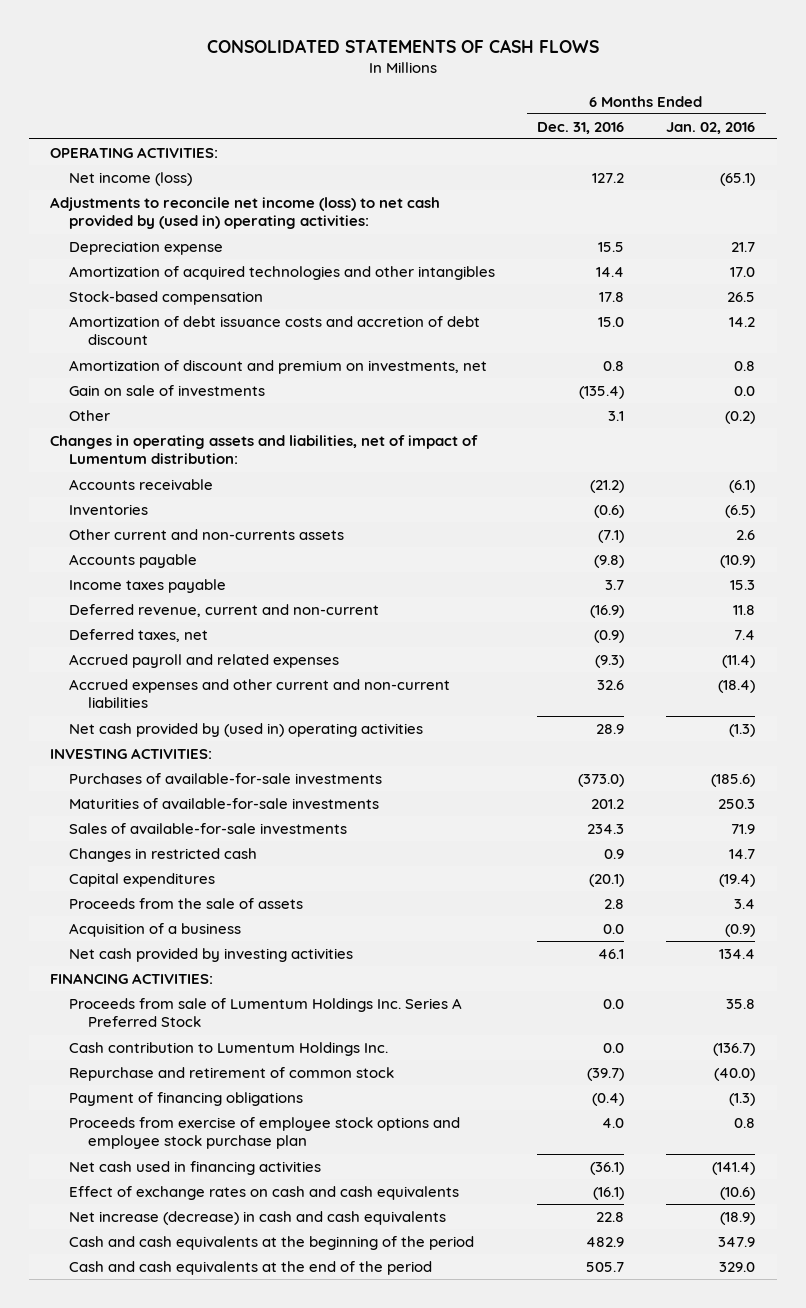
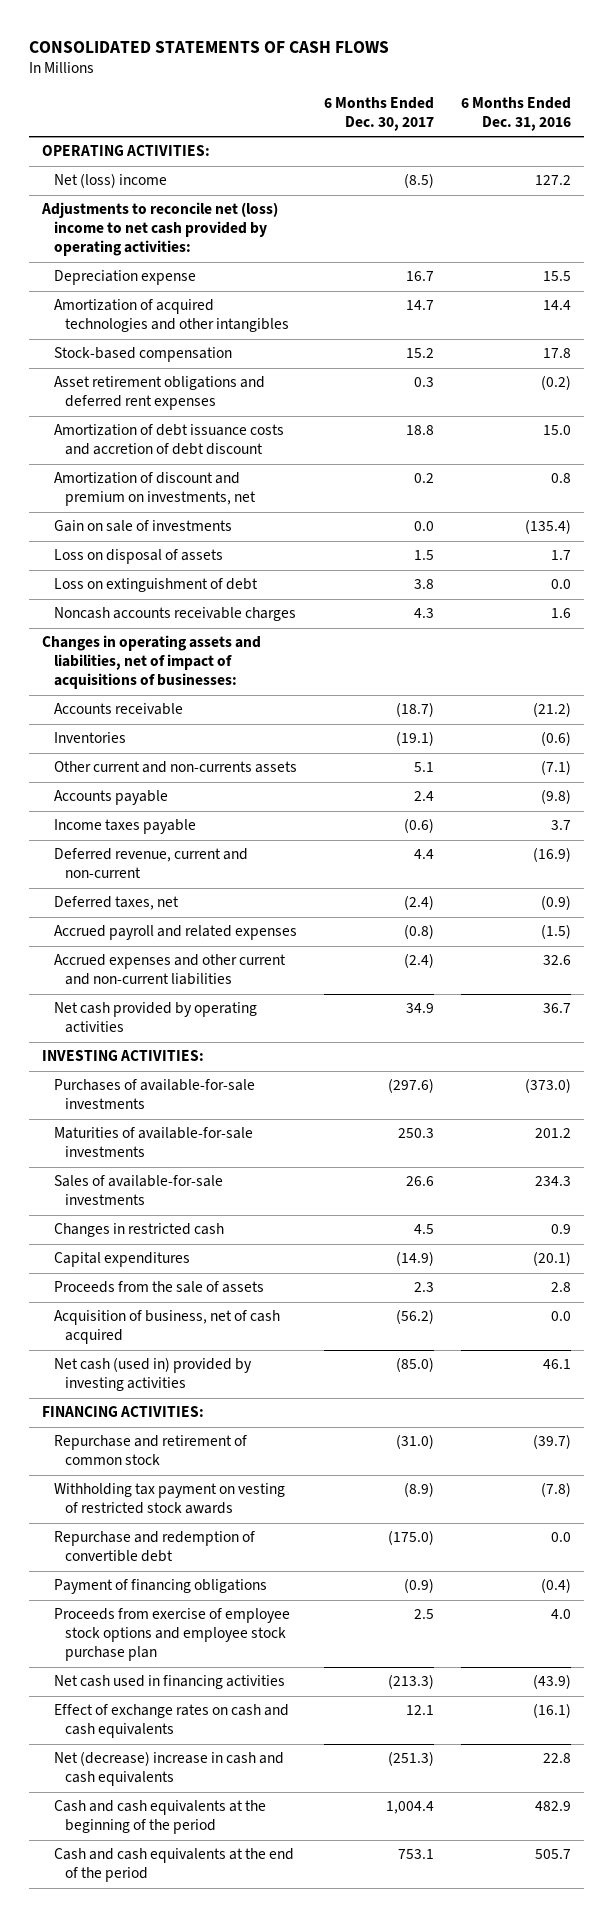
- | 6 Months Ended Dec. 31, 2016 | 6 Months Ended Jan. 02, 2016
+ | 6 Months Ended Dec. 30, 2017 | 6 Months Ended Dec. 31, 2016
- Net income (loss) | 127.2 | (65.1)
- Adjustments to reconcile net income (loss) to net cash provided by (used in) operating activities:
+ Net (loss) income | (8.5) | 127.2
+ Adjustments to reconcile net (loss) income to net cash provided by operating activities:
+ Asset retirement obligations and deferred rent expenses | 0.3 | (0.2)
- Other | 3.1 | (0.2)
- Changes in operating assets and liabilities, net of impact of Lumentum distribution:
+ Loss on disposal of assets | 1.5 | 1.7
+ Loss on extinguishment of debt | 3.8 | 0.0
+ Noncash accounts receivable charges | 4.3 | 1.6
+ Changes in operating assets and liabilities, net of impact of acquisitions of businesses:
- Accrued payroll and related expenses | (9.3) | (11.4)
+ Accrued payroll and related expenses | (0.8) | (1.5)
- Net cash provided by (used in) operating activities | 28.9 | (1.3)
+ Net cash provided by operating activities | 34.9 | 36.7
- Acquisition of a business | 0.0 | (0.9)
- Net cash provided by investing activities | 46.1 | 134.4
+ Acquisition of business, net of cash acquired | (56.2) | 0.0
+ Net cash (used in) provided by investing activities | (85.0) | 46.1
- Proceeds from sale of Lumentum Holdings Inc. Series A Preferred Stock | 0.0 | 35.8
- Cash contribution to Lumentum Holdings Inc. | 0.0 | (136.7)
+ Withholding tax payment on vesting of restricted stock awards | (8.9) | (7.8)
+ Repurchase and redemption of convertible debt | (175.0) | 0.0
- Net cash used in financing activities | (36.1) | (141.4)
+ Net cash used in financing activities | (213.3) | (43.9)
- Net increase (decrease) in cash and cash equivalents | 22.8 | (18.9)
+ Net (decrease) increase in cash and cash equivalents | (251.3) | 22.8

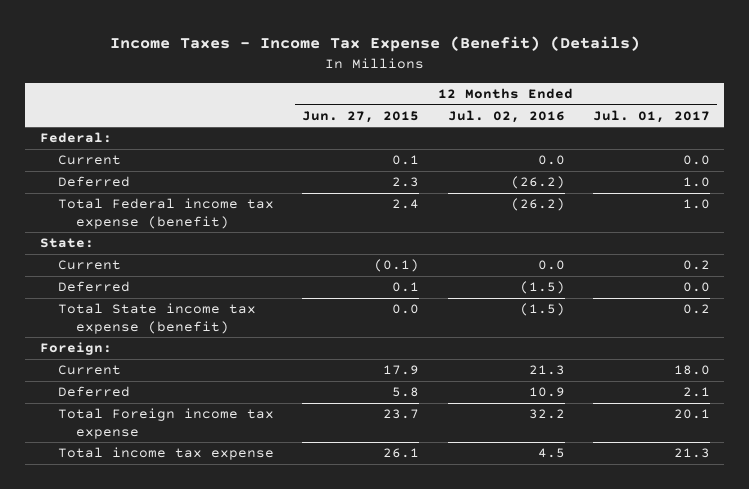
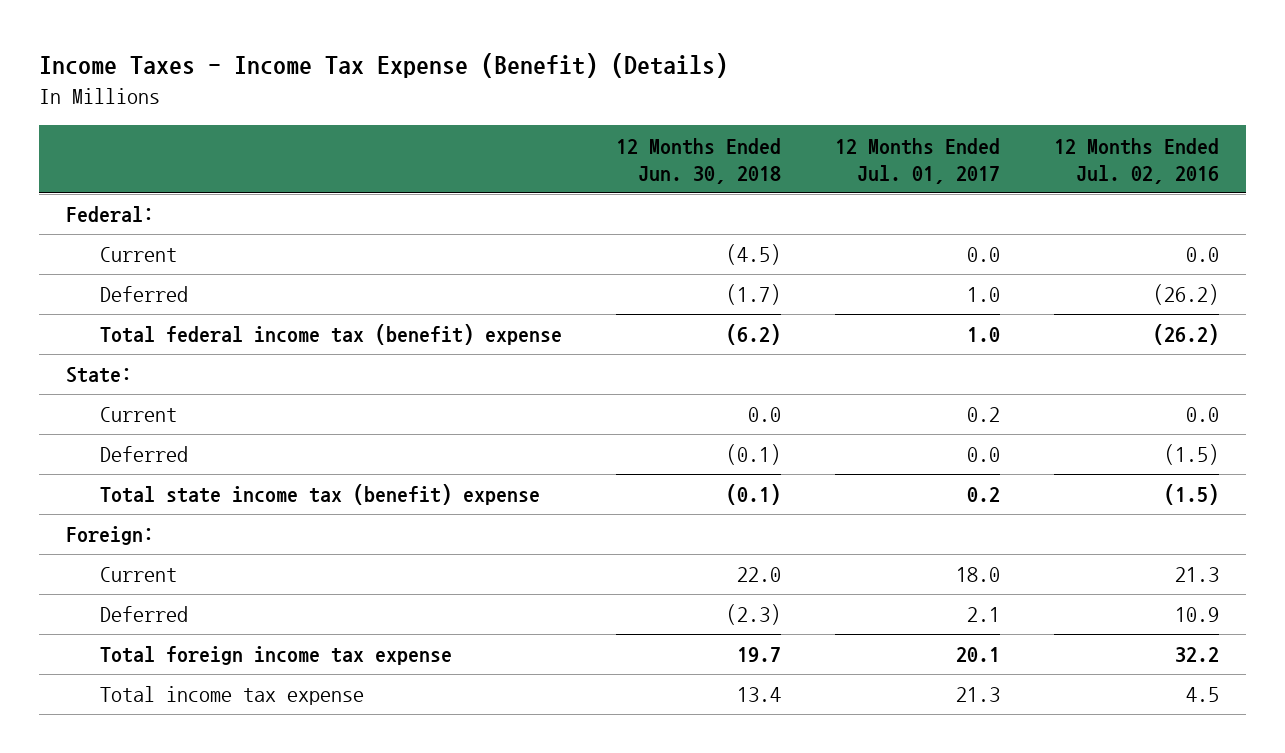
- | 12 Months Ended Jun. 27, 2015 | 12 Months Ended Jul. 02, 2016 | 12 Months Ended Jul. 01, 2017
+ | 12 Months Ended Jun. 30, 2018 | 12 Months Ended Jul. 01, 2017 | 12 Months Ended Jul. 02, 2016
- Total Federal income tax expense (benefit) | 2.4 | (26.2) | 1.0
+ Total federal income tax (benefit) expense | (6.2) | 1.0 | (26.2)
- Total State income tax expense (benefit) | 0.0 | (1.5) | 0.2
+ Total state income tax (benefit) expense | (0.1) | 0.2 | (1.5)
- Total Foreign income tax expense | 23.7 | 32.2 | 20.1
+ Total foreign income tax expense | 19.7 | 20.1 | 32.2

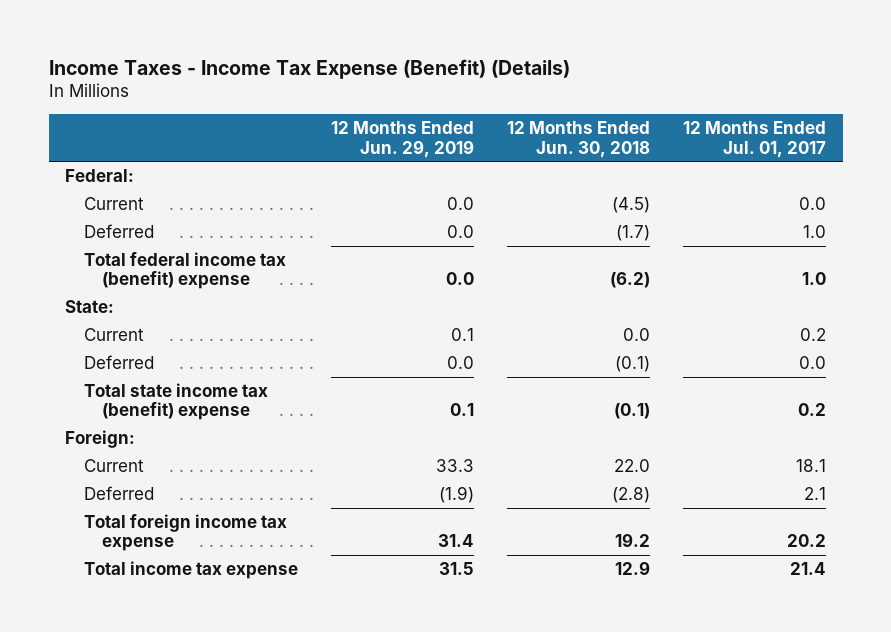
- | 12 Months Ended Jun. 30, 2018 | 12 Months Ended Jul. 01, 2017 | 12 Months Ended Jul. 02, 2016
+ | 12 Months Ended Jun. 29, 2019 | 12 Months Ended Jun. 30, 2018 | 12 Months Ended Jul. 01, 2017
- Current | 22.0 | 18.0 | 21.3
- Deferred | (2.3) | 2.1 | 10.9
- Total foreign income tax expense | 19.7 | 20.1 | 32.2
- Total income tax expense | 13.4 | 21.3 | 4.5
+ Current | 33.3 | 22.0 | 18.1
+ Deferred | (1.9) | (2.8) | 2.1
+ Total foreign income tax expense | 31.4 | 19.2 | 20.2
+ Total income tax expense | 31.5 | 12.9 | 21.4

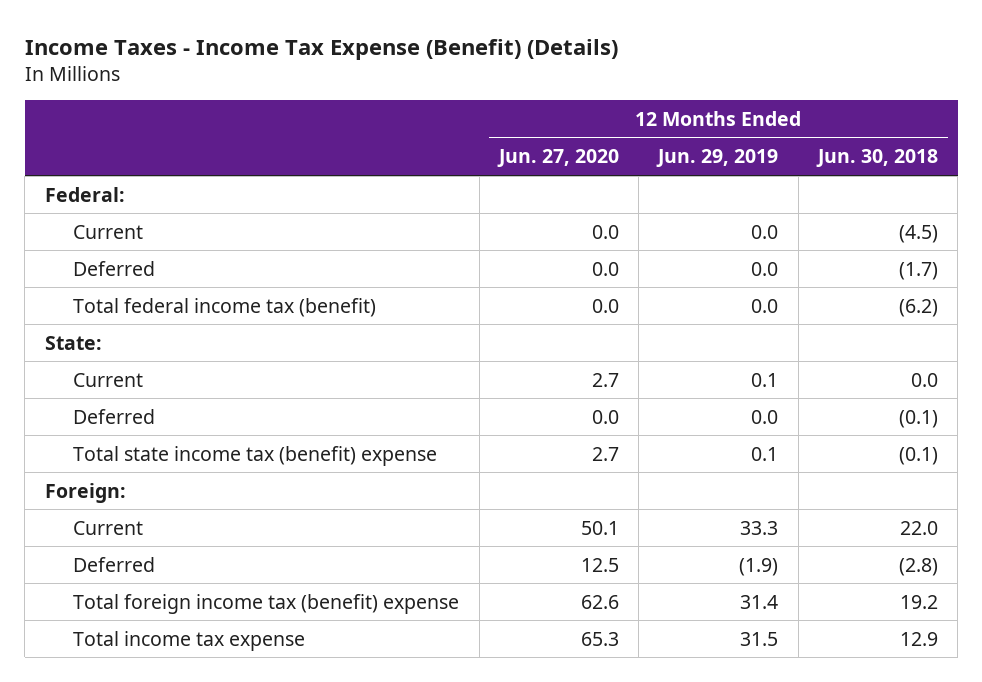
- | 12 Months Ended Jun. 29, 2019 | 12 Months Ended Jun. 30, 2018 | 12 Months Ended Jul. 01, 2017
+ | 12 Months Ended Jun. 27, 2020 | 12 Months Ended Jun. 29, 2019 | 12 Months Ended Jun. 30, 2018
- Total federal income tax (benefit) expense | 0.0 | (6.2) | 1.0
+ Total federal income tax (benefit) | 0.0 | 0.0 | (6.2)
- Total foreign income tax expense | 31.4 | 19.2 | 20.2
+ Total foreign income tax (benefit) expense | 62.6 | 31.4 | 19.2

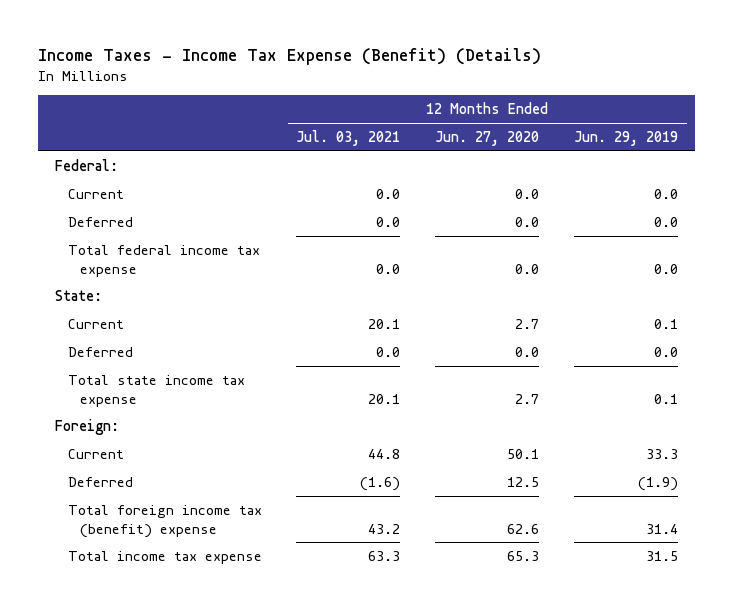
- | 12 Months Ended Jun. 27, 2020 | 12 Months Ended Jun. 29, 2019 | 12 Months Ended Jun. 30, 2018
+ | 12 Months Ended Jul. 03, 2021 | 12 Months Ended Jun. 27, 2020 | 12 Months Ended Jun. 29, 2019
- Total federal income tax (benefit) | 0.0 | 0.0 | (6.2)
+ Total federal income tax expense | 0.0 | 0.0 | 0.0
- Total state income tax (benefit) expense | 2.7 | 0.1 | (0.1)
+ Total state income tax expense | 20.1 | 2.7 | 0.1

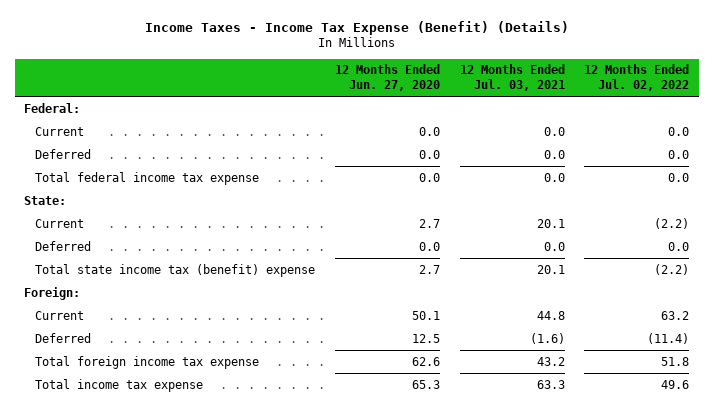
- | 12 Months Ended Jul. 03, 2021 | 12 Months Ended Jun. 27, 2020 | 12 Months Ended Jun. 29, 2019
+ | 12 Months Ended Jun. 27, 2020 | 12 Months Ended Jul. 03, 2021 | 12 Months Ended Jul. 02, 2022
- Total state income tax expense | 20.1 | 2.7 | 0.1
+ Total state income tax (benefit) expense | 2.7 | 20.1 | (2.2)
- Total foreign income tax (benefit) expense | 43.2 | 62.6 | 31.4
+ Total foreign income tax expense | 62.6 | 43.2 | 51.8

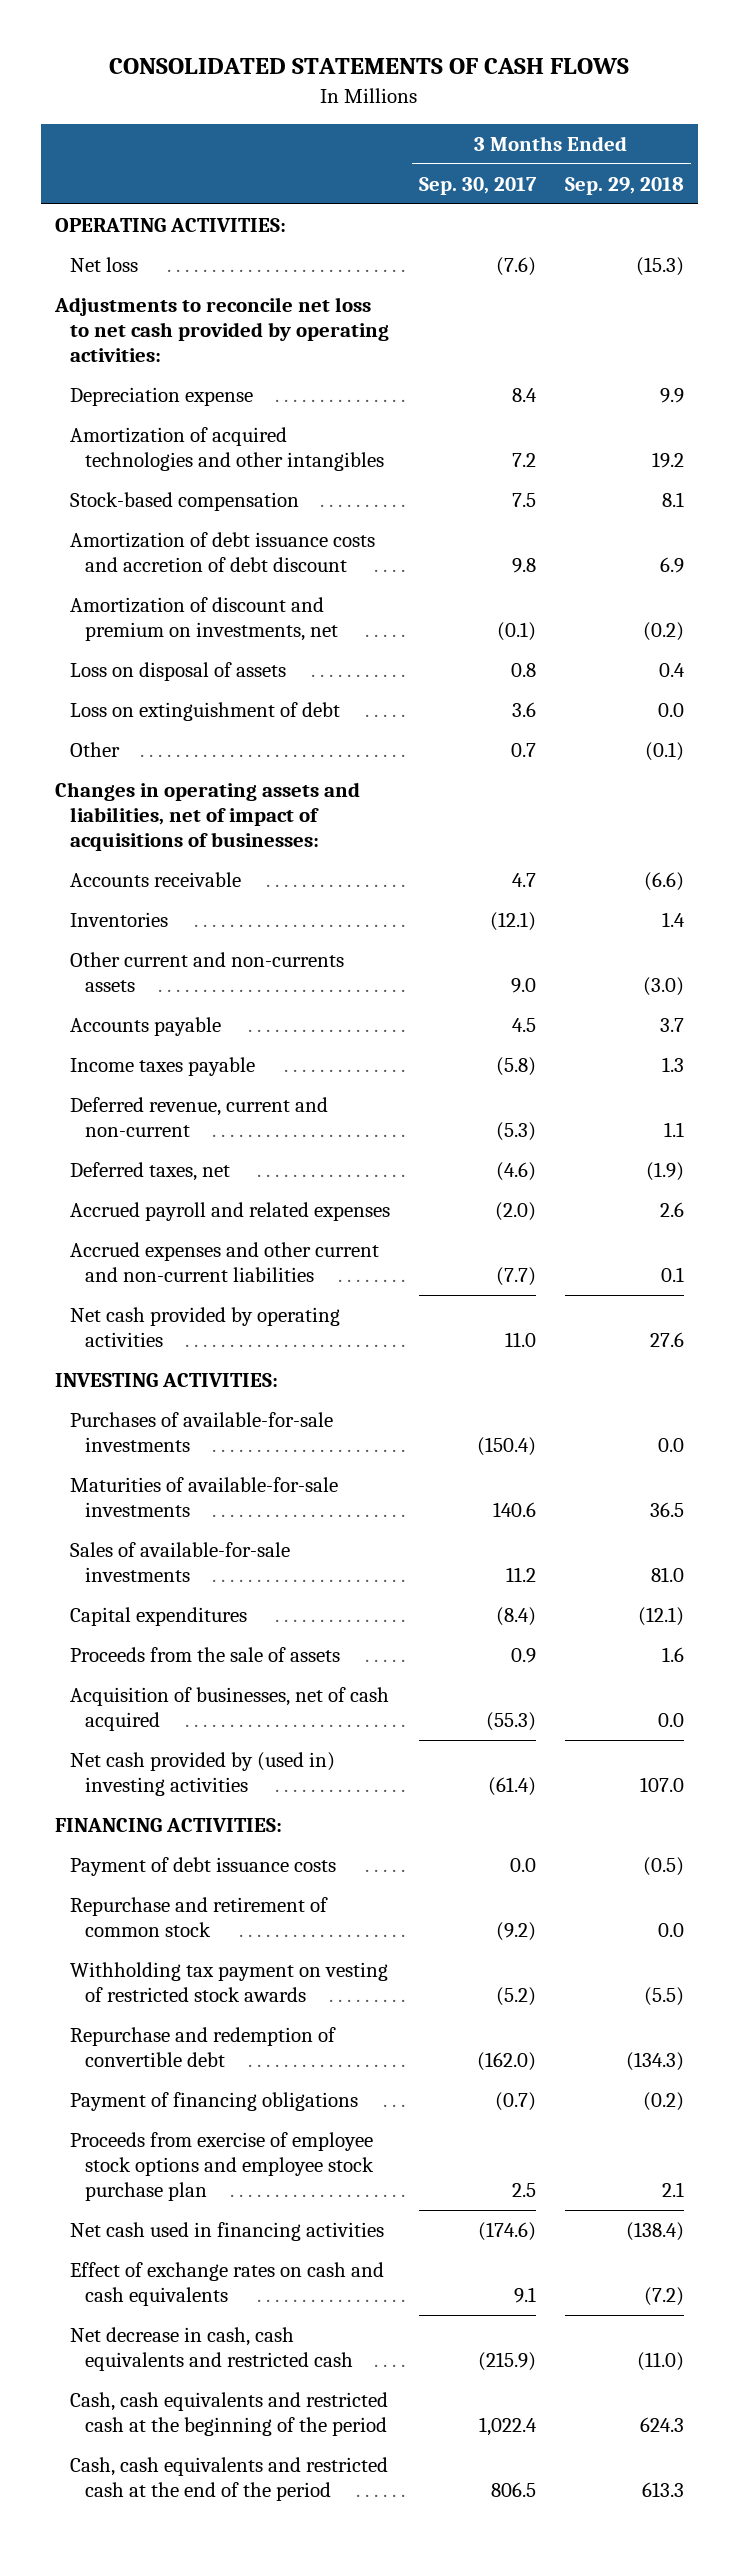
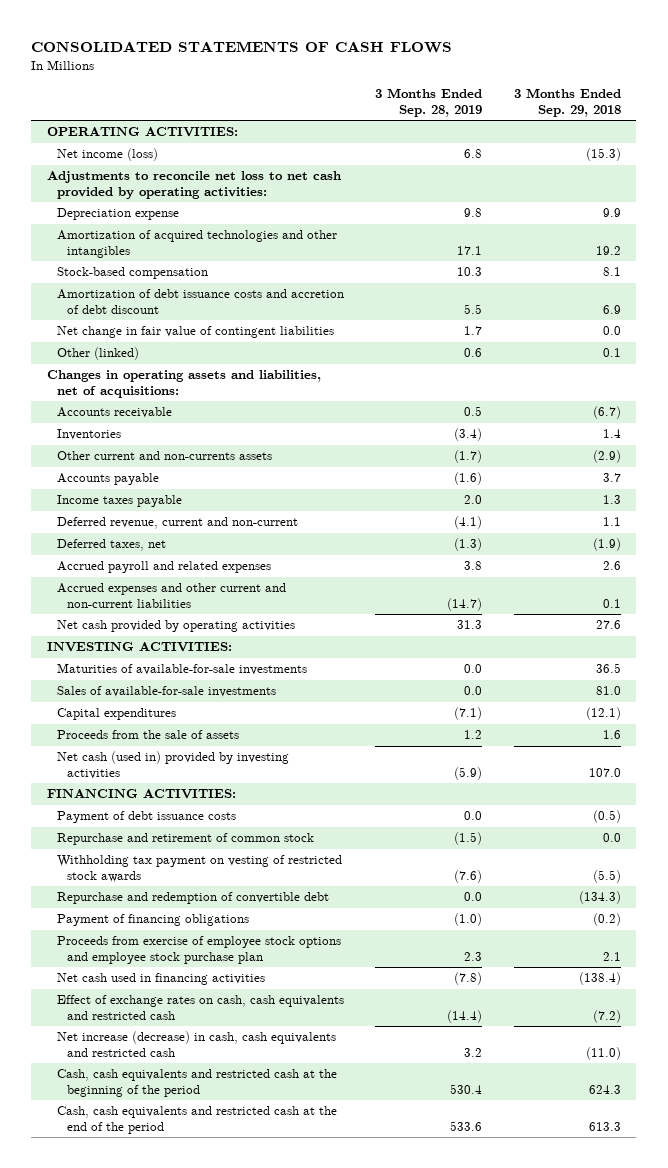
- | 3 Months Ended Sep. 30, 2017 | 3 Months Ended Sep. 29, 2018
+ | 3 Months Ended Sep. 28, 2019 | 3 Months Ended Sep. 29, 2018
- Net loss | (7.6) | (15.3)
+ Net income (loss) | 6.8 | (15.3)
- Amortization of discount and premium on investments, net | (0.1) | (0.2)
- Loss on disposal of assets | 0.8 | 0.4
- Loss on extinguishment of debt | 3.6 | 0.0
- Other | 0.7 | (0.1)
- Changes in operating assets and liabilities, net of impact of acquisitions of businesses:
- Accounts receivable | 4.7 | (6.6)
+ Net change in fair value of contingent liabilities | 1.7 | 0.0
+ Other (linked) | 0.6 | 0.1
+ Changes in operating assets and liabilities, net of acquisitions:
+ Accounts receivable | 0.5 | (6.7)
- Other current and non-currents assets | 9.0 | (3.0)
+ Other current and non-currents assets | (1.7) | (2.9)
- Purchases of available-for-sale investments | (150.4) | 0.0
- Acquisition of businesses, net of cash acquired | (55.3) | 0.0
- Net cash provided by (used in) investing activities | (61.4) | 107.0
+ Net cash (used in) provided by investing activities | (5.9) | 107.0
- Effect of exchange rates on cash and cash equivalents | 9.1 | (7.2)
- Net decrease in cash, cash equivalents and restricted cash | (215.9) | (11.0)
+ Effect of exchange rates on cash, cash equivalents and restricted cash | (14.4) | (7.2)
+ Net increase (decrease) in cash, cash equivalents and restricted cash | 3.2 | (11.0)

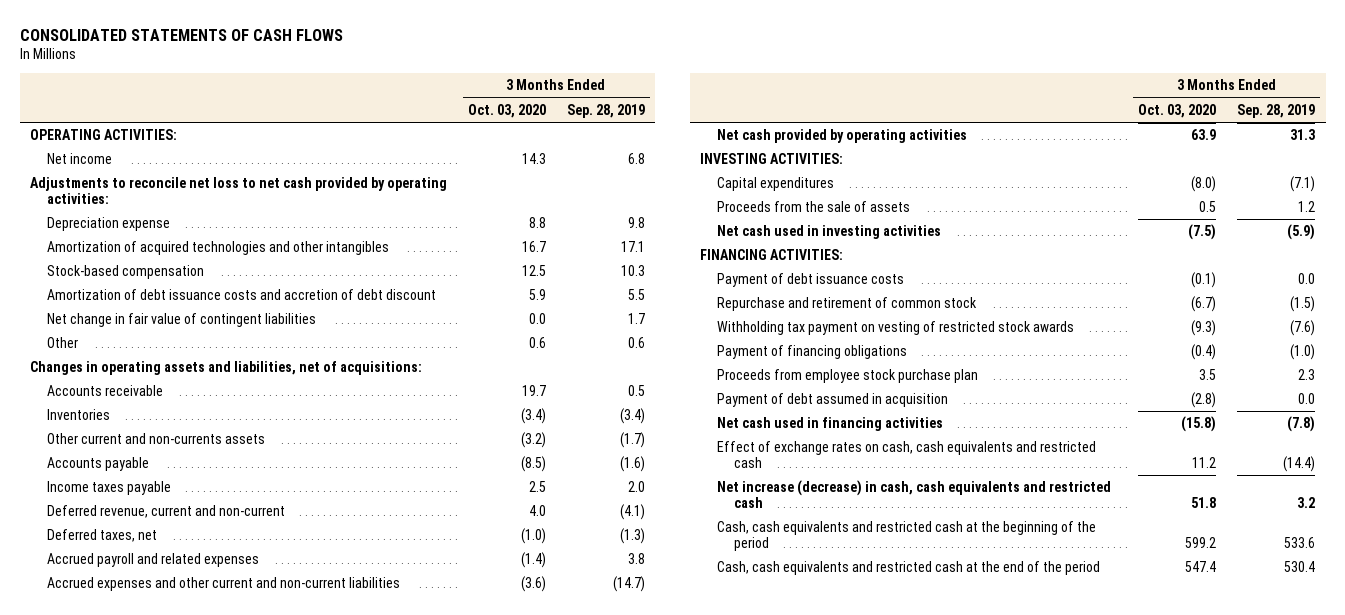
- | 3 Months Ended Sep. 28, 2019 | 3 Months Ended Sep. 29, 2018
+ | 3 Months Ended Oct. 03, 2020 | 3 Months Ended Sep. 28, 2019
- Net income (loss) | 6.8 | (15.3)
+ Net income | 14.3 | 6.8
- Other (linked) | 0.6 | 0.1
+ Other | 0.6 | 0.6
- Maturities of available-for-sale investments | 0.0 | 36.5
- Sales of available-for-sale investments | 0.0 | 81.0
- Net cash (used in) provided by investing activities | (5.9) | 107.0
+ Net cash used in investing activities | (7.5) | (5.9)
- Repurchase and redemption of convertible debt | 0.0 | (134.3)
- Proceeds from exercise of employee stock options and employee stock purchase plan | 2.3 | 2.1
+ Proceeds from employee stock purchase plan | 3.5 | 2.3
+ Payment of debt assumed in acquisition | (2.8) | 0.0
- Cash, cash equivalents and restricted cash at the beginning of the period | 530.4 | 624.3
- Cash, cash equivalents and restricted cash at the end of the period | 533.6 | 613.3
+ Cash, cash equivalents and restricted cash at the beginning of the period | 599.2 | 533.6
+ Cash, cash equivalents and restricted cash at the end of the period | 547.4 | 530.4

